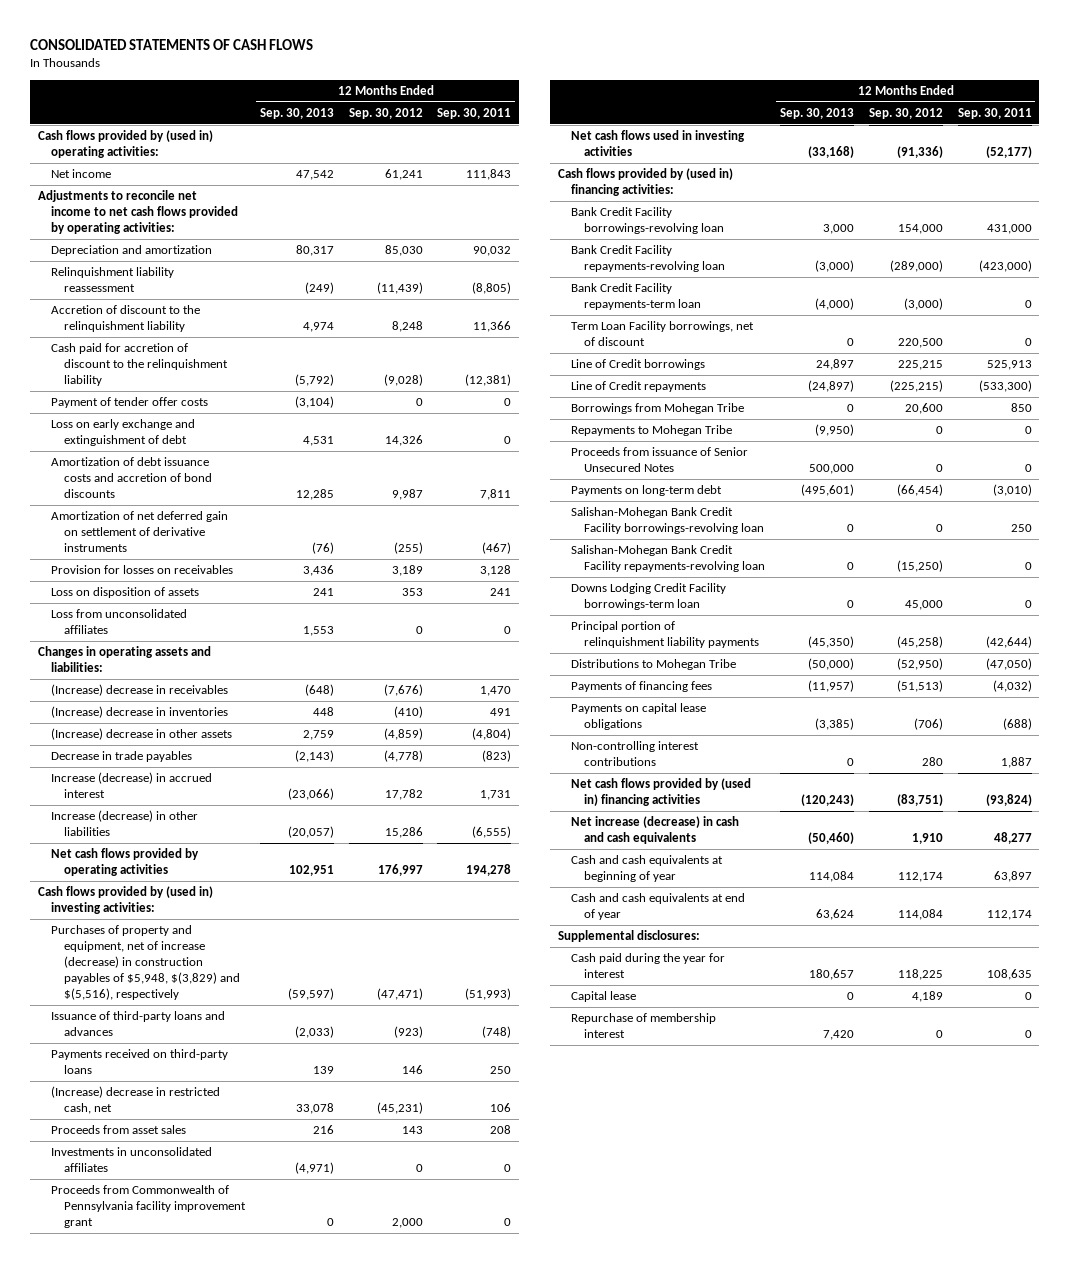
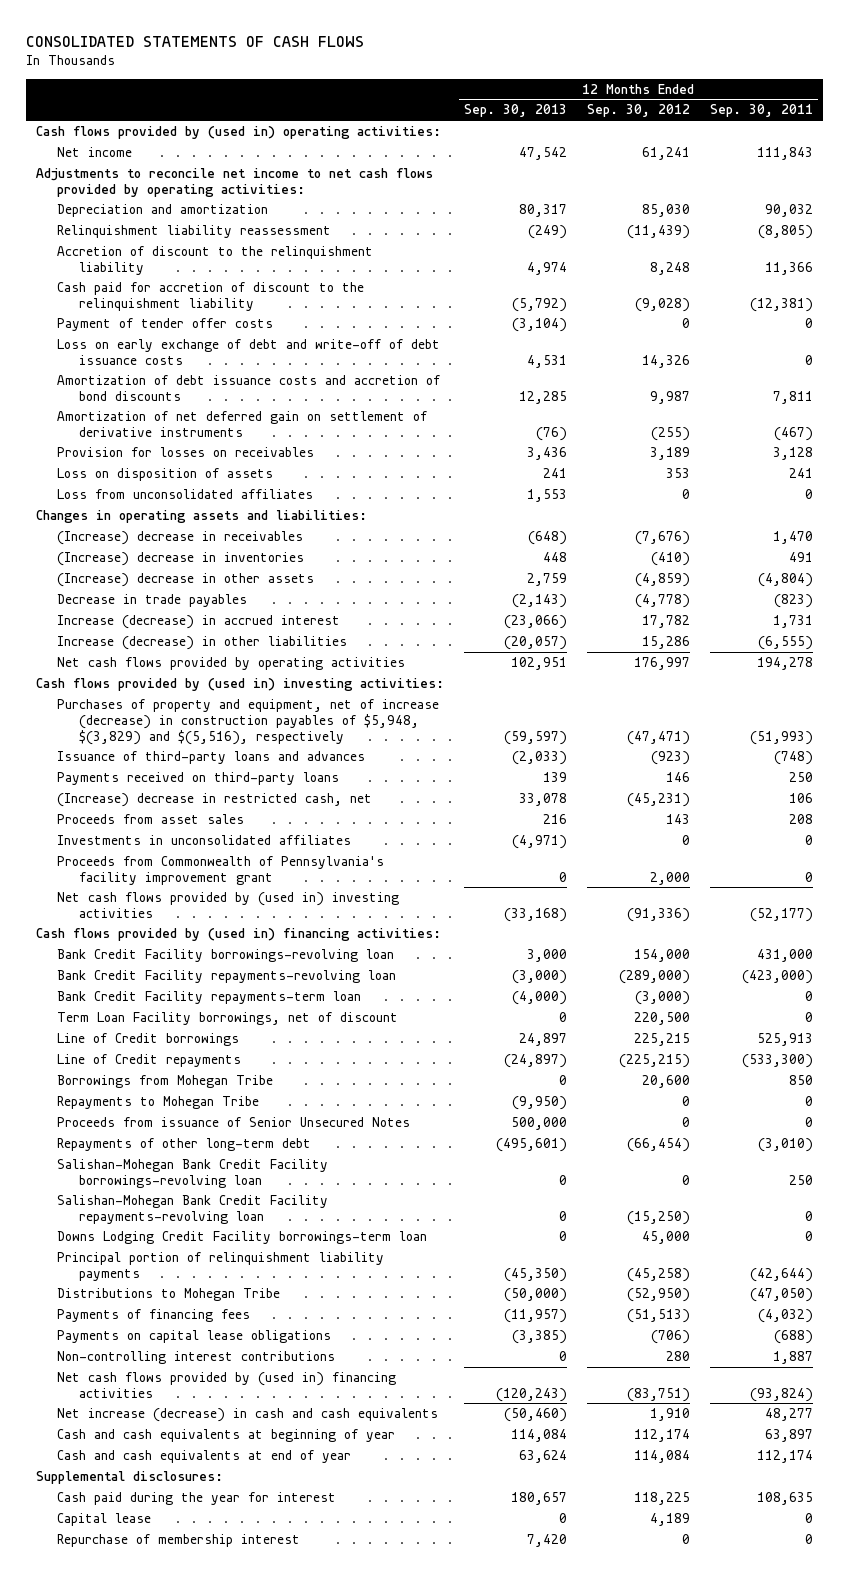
- Loss on early exchange and extinguishment of debt | 4,531 | 14,326 | 0
+ Loss on early exchange of debt and write-off of debt issuance costs | 4,531 | 14,326 | 0
- Proceeds from Commonwealth of Pennsylvania facility improvement grant | 0 | 2,000 | 0
- Net cash flows used in investing activities | (33,168) | (91,336) | (52,177)
+ Proceeds from Commonwealth of Pennsylvania's facility improvement grant | 0 | 2,000 | 0
+ Net cash flows provided by (used in) investing activities | (33,168) | (91,336) | (52,177)
- Payments on long-term debt | (495,601) | (66,454) | (3,010)
+ Repayments of other long-term debt | (495,601) | (66,454) | (3,010)

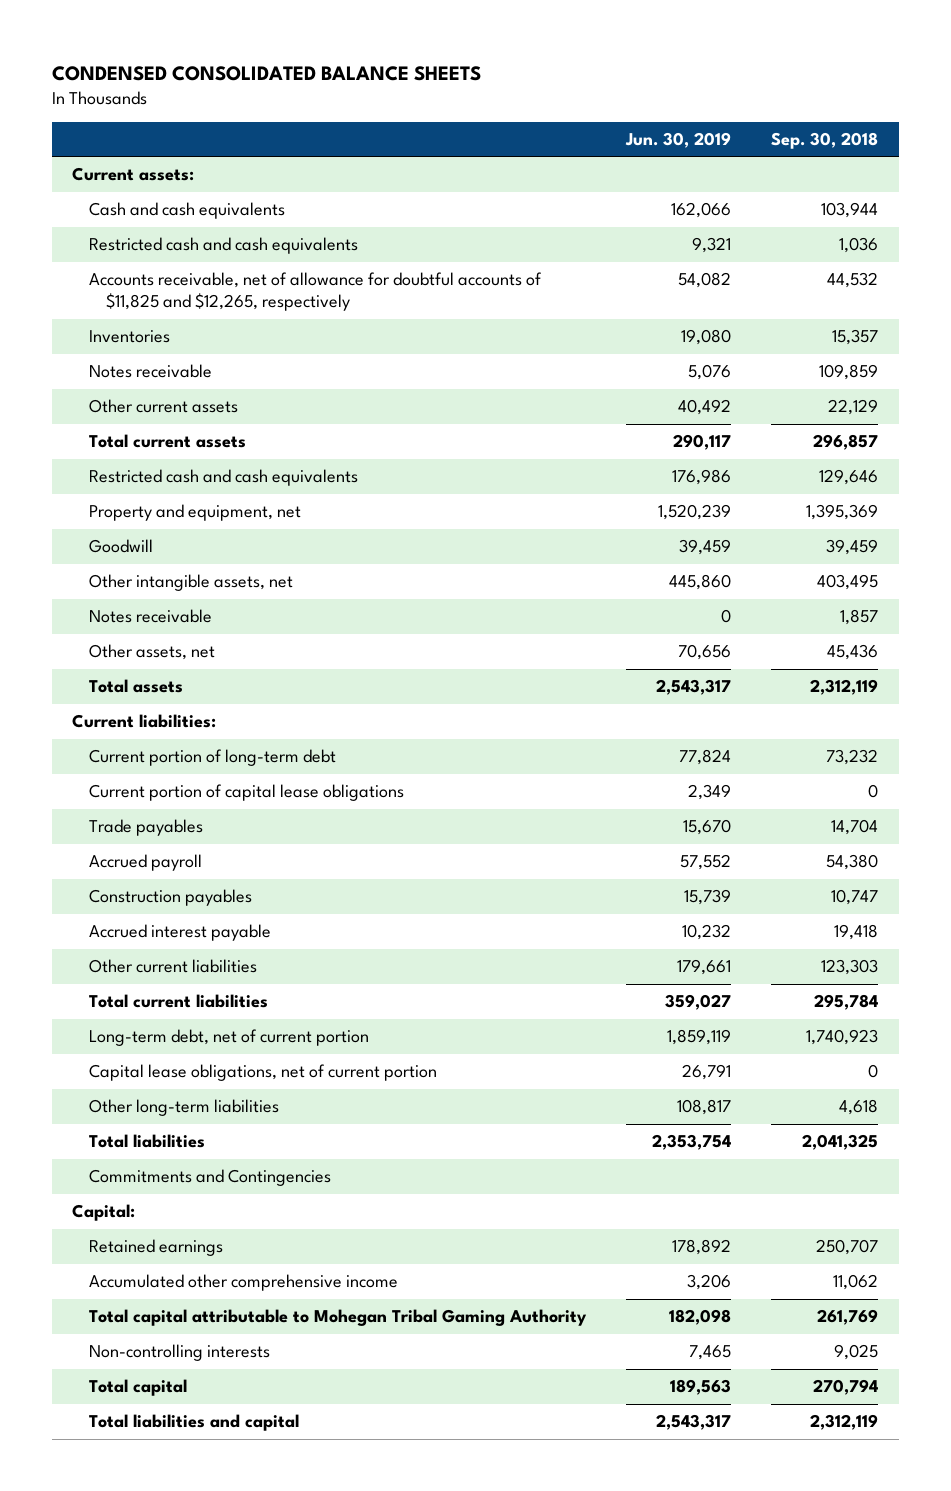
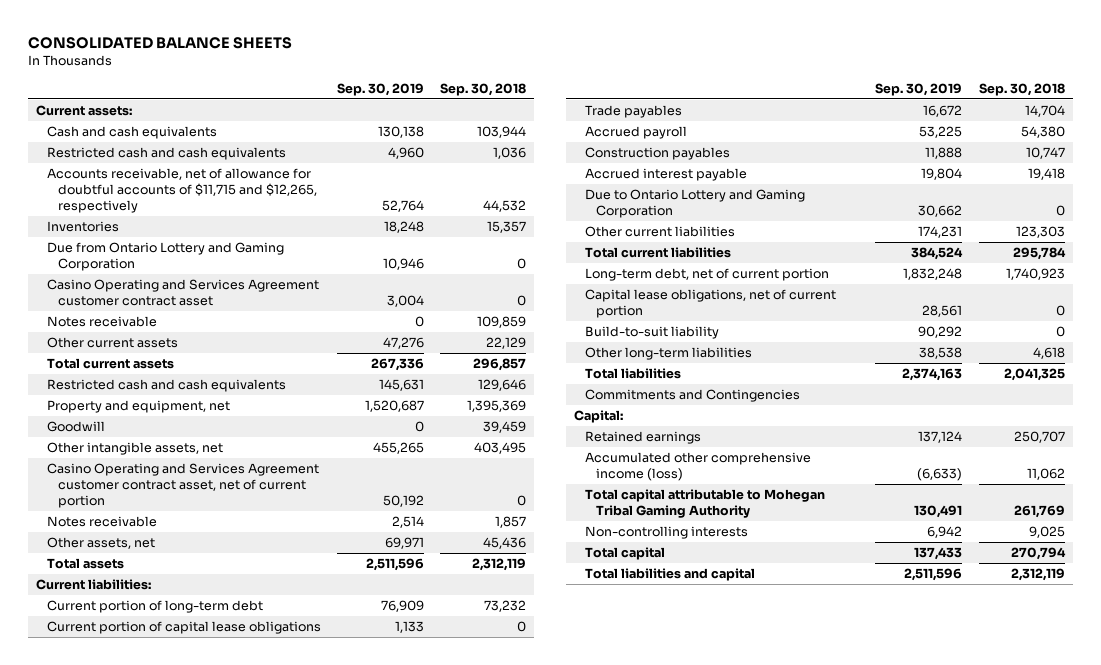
- CONDENSED CONSOLIDATED BALANCE SHEETS
+ CONSOLIDATED BALANCE SHEETS
- | Jun. 30, 2019 | Sep. 30, 2018
+ | Sep. 30, 2019 | Sep. 30, 2018
- Accounts receivable, net of allowance for doubtful accounts of $11,825 and $12,265, respectively | 54,082 | 44,532
+ Accounts receivable, net of allowance for doubtful accounts of $11,715 and $12,265, respectively | 52,764 | 44,532
+ Due from Ontario Lottery and Gaming Corporation | 10,946 | 0
+ Casino Operating and Services Agreement customer contract asset | 3,004 | 0
+ Casino Operating and Services Agreement customer contract asset, net of current portion | 50,192 | 0
+ Due to Ontario Lottery and Gaming Corporation | 30,662 | 0
+ Build-to-suit liability | 90,292 | 0
- Accumulated other comprehensive income | 3,206 | 11,062
+ Accumulated other comprehensive income (loss) | (6,633) | 11,062

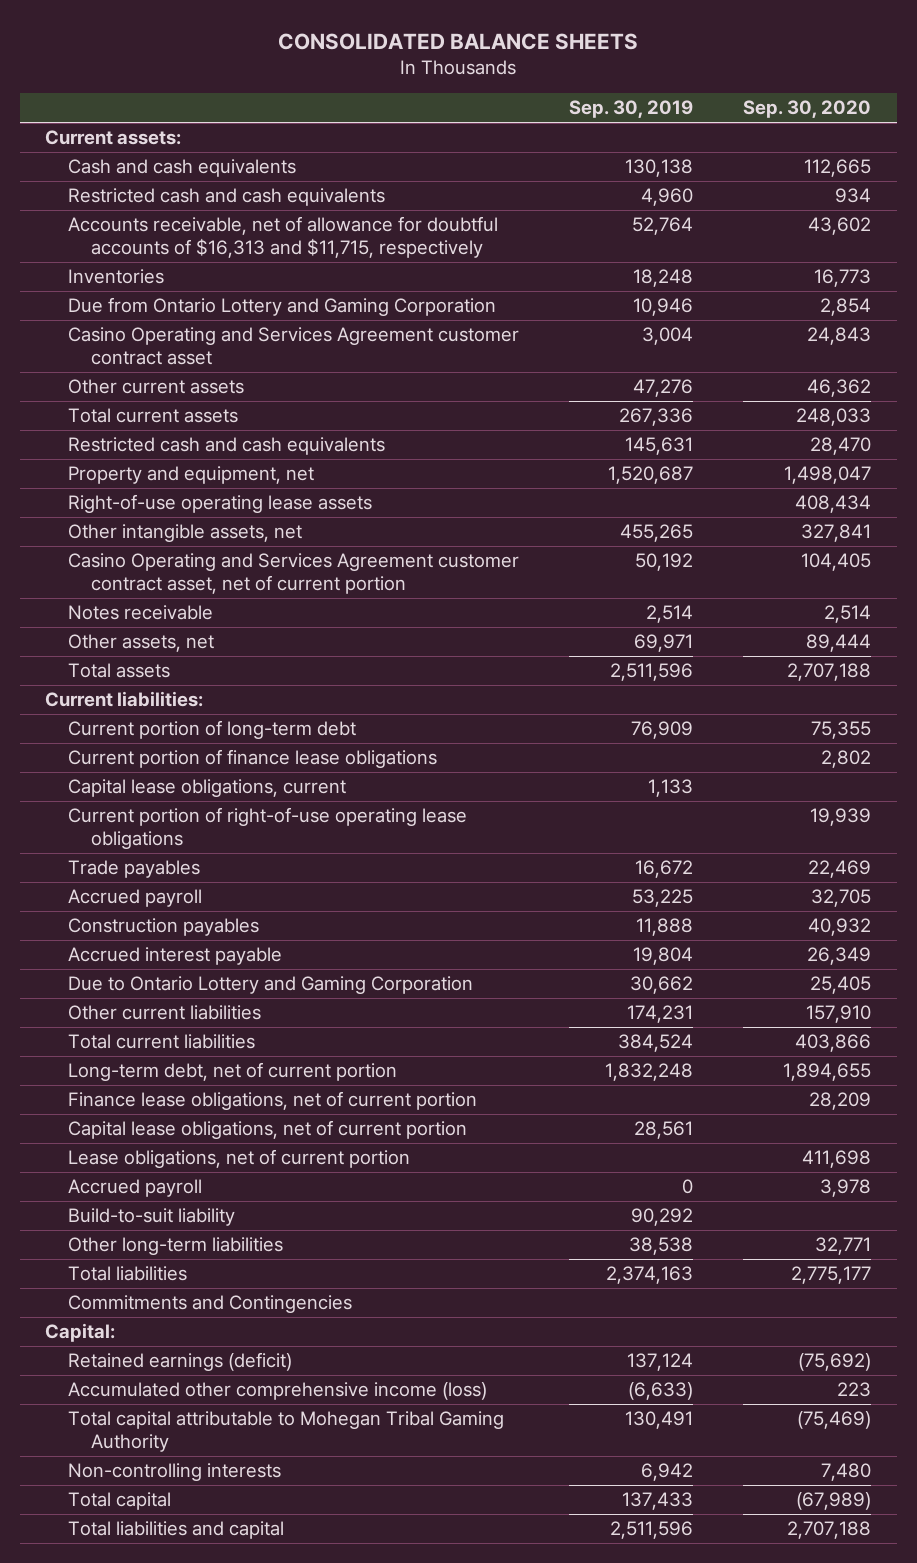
- | Sep. 30, 2019 | Sep. 30, 2018
+ | Sep. 30, 2019 | Sep. 30, 2020
- Accounts receivable, net of allowance for doubtful accounts of $11,715 and $12,265, respectively | 52,764 | 44,532
+ Accounts receivable, net of allowance for doubtful accounts of $16,313 and $11,715, respectively | 52,764 | 43,602
- Notes receivable | 0 | 109,859
- Goodwill | 0 | 39,459
+ Right-of-use operating lease assets | | 408,434
- Current portion of capital lease obligations | 1,133 | 0
+ Current portion of finance lease obligations | | 2,802
+ Capital lease obligations, current | 1,133 |
+ Current portion of right-of-use operating lease obligations | | 19,939
+ Finance lease obligations, net of current portion | | 28,209
+ Lease obligations, net of current portion | | 411,698
+ Accrued payroll | 0 | 3,978
- Retained earnings | 137,124 | 250,707
+ Retained earnings (deficit) | 137,124 | (75,692)

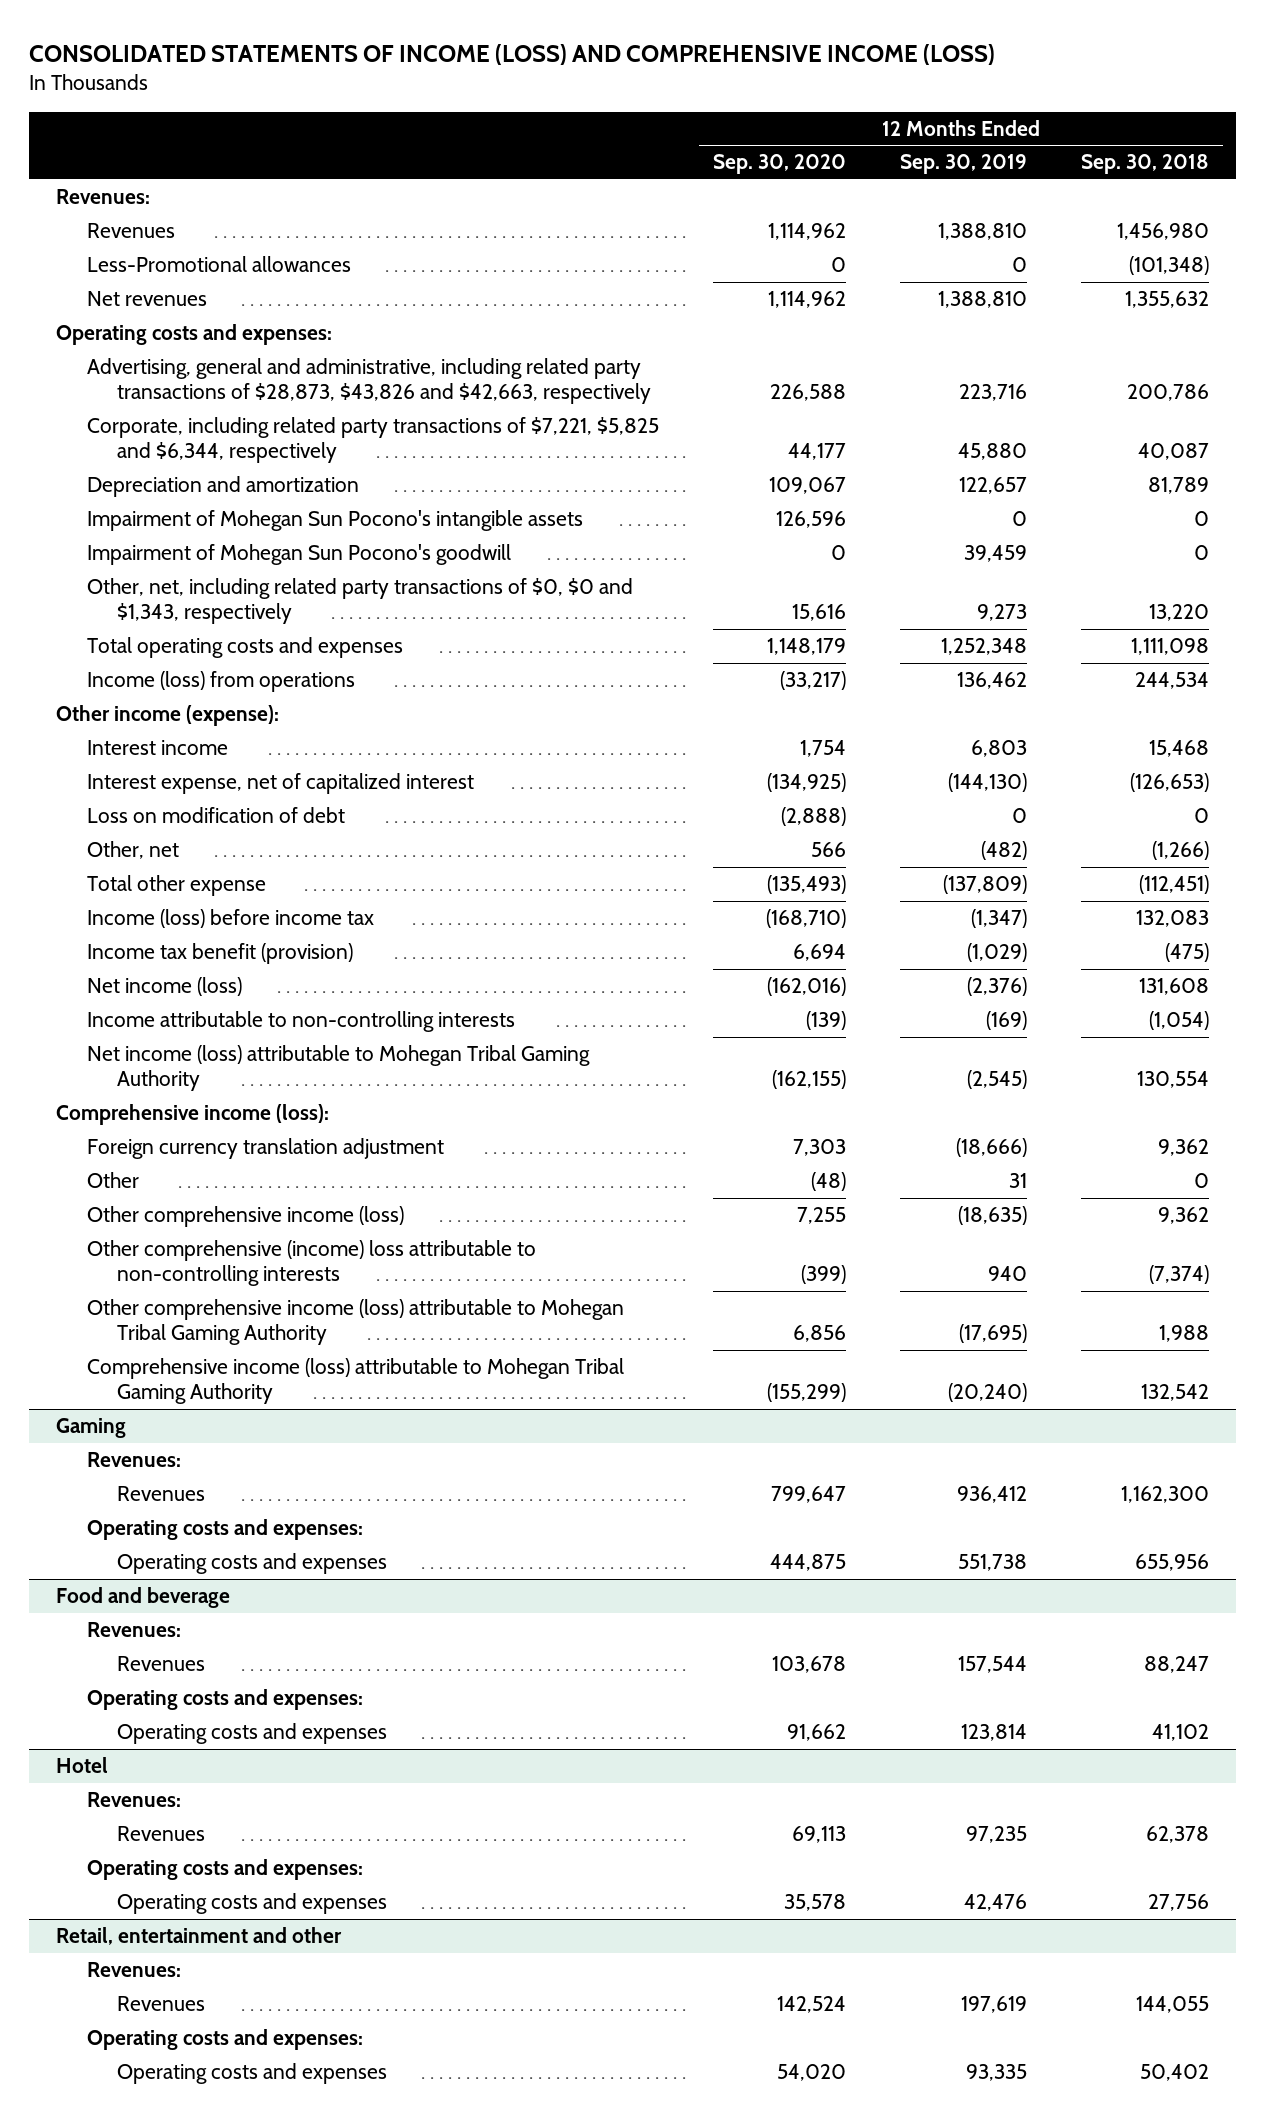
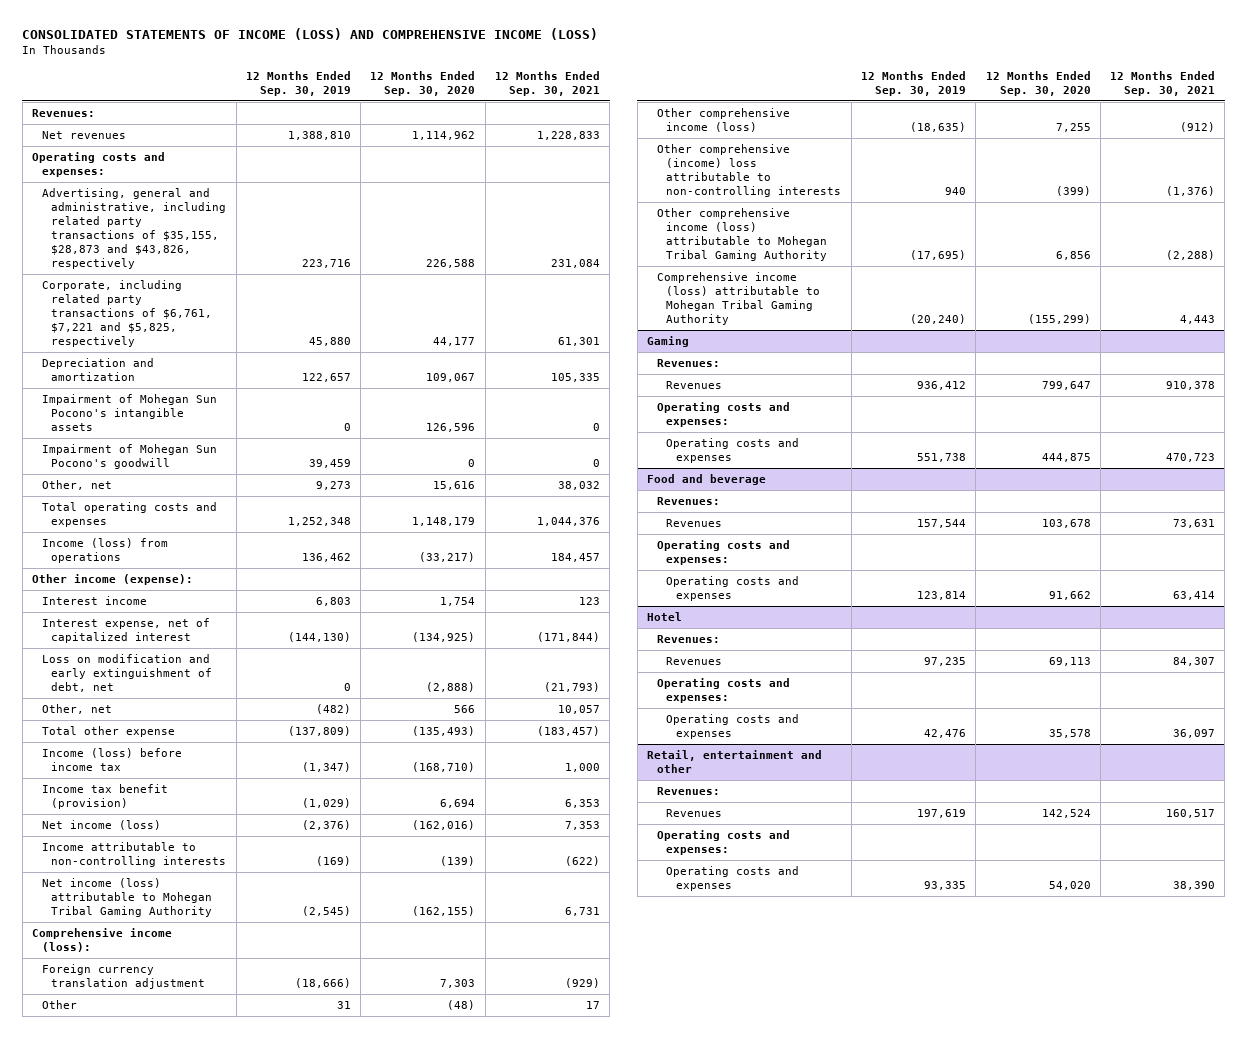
- | 12 Months Ended Sep. 30, 2020 | 12 Months Ended Sep. 30, 2019 | 12 Months Ended Sep. 30, 2018
+ | 12 Months Ended Sep. 30, 2019 | 12 Months Ended Sep. 30, 2020 | 12 Months Ended Sep. 30, 2021
- Revenues | 1,114,962 | 1,388,810 | 1,456,980
- Less-Promotional allowances | 0 | 0 | (101,348)
- Advertising, general and administrative, including related party transactions of $28,873, $43,826 and $42,663, respectively | 226,588 | 223,716 | 200,786
- Corporate, including related party transactions of $7,221, $5,825 and $6,344, respectively | 44,177 | 45,880 | 40,087
+ Advertising, general and administrative, including related party transactions of $35,155, $28,873 and $43,826, respectively | 223,716 | 226,588 | 231,084
+ Corporate, including related party transactions of $6,761, $7,221 and $5,825, respectively | 45,880 | 44,177 | 61,301
- Other, net, including related party transactions of $0, $0 and $1,343, respectively | 15,616 | 9,273 | 13,220
+ Other, net | 9,273 | 15,616 | 38,032
- Loss on modification of debt | (2,888) | 0 | 0
+ Loss on modification and early extinguishment of debt, net | 0 | (2,888) | (21,793)

